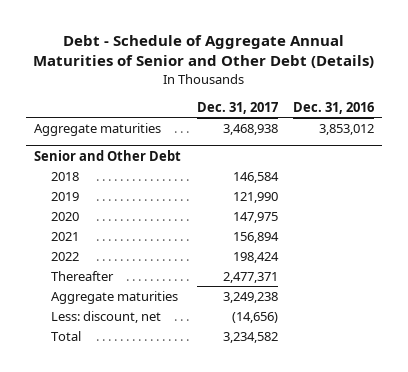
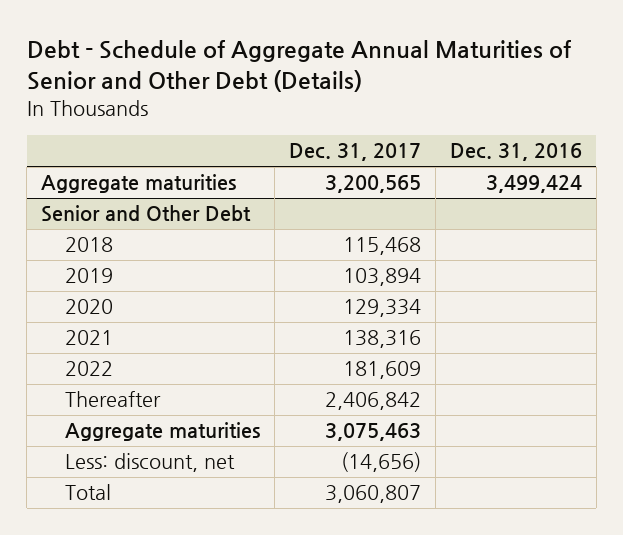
- Aggregate maturities | 3,468,938 | 3,853,012
+ Aggregate maturities | 3,200,565 | 3,499,424
@ Senior and Other Debt
- 2018 | 146,584 |
- 2019 | 121,990 |
- 2020 | 147,975 |
- 2021 | 156,894 |
- 2022 | 198,424 |
- Thereafter | 2,477,371 |
- Aggregate maturities | 3,249,238 |
+ 2018 | 115,468 |
+ 2019 | 103,894 |
+ 2020 | 129,334 |
+ 2021 | 138,316 |
+ 2022 | 181,609 |
+ Thereafter | 2,406,842 |
+ Aggregate maturities | 3,075,463 |
- Total | 3,234,582 |
+ Total | 3,060,807 |

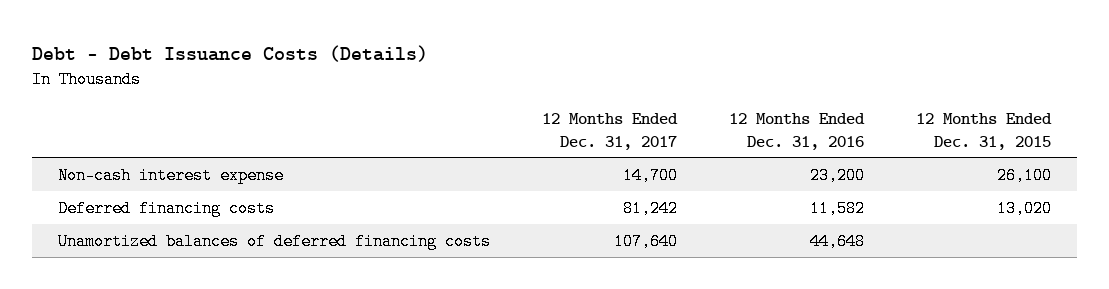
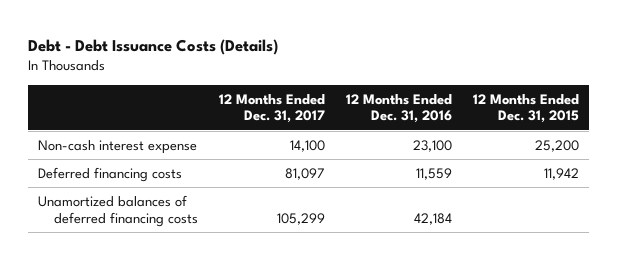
- Non-cash interest expense | 14,700 | 23,200 | 26,100
- Deferred financing costs | 81,242 | 11,582 | 13,020
- Unamortized balances of deferred financing costs | 107,640 | 44,648 |
+ Non-cash interest expense | 14,100 | 23,100 | 25,200
+ Deferred financing costs | 81,097 | 11,559 | 11,942
+ Unamortized balances of deferred financing costs | 105,299 | 42,184 |

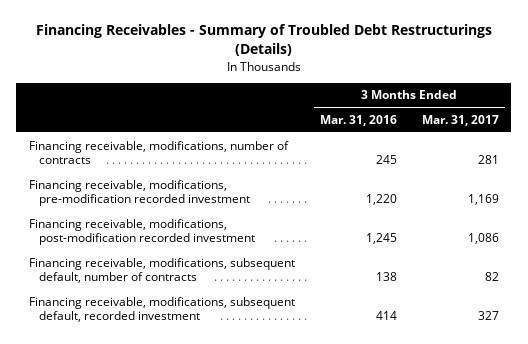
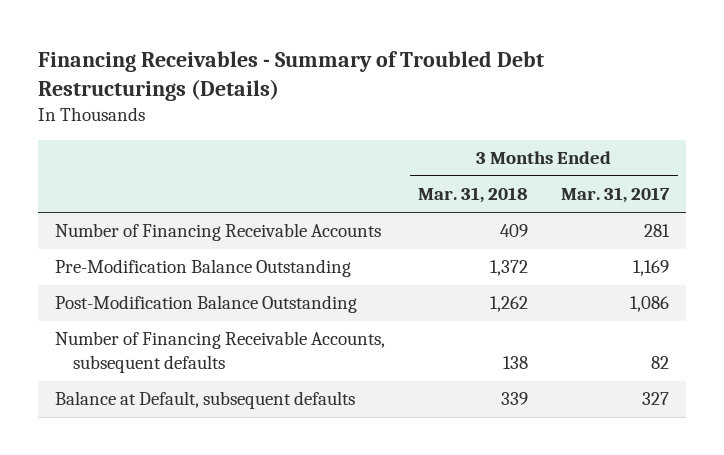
- | 3 Months Ended Mar. 31, 2016 | 3 Months Ended Mar. 31, 2017
+ | 3 Months Ended Mar. 31, 2018 | 3 Months Ended Mar. 31, 2017
- Financing receivable, modifications, number of contracts | 245 | 281
- Financing receivable, modifications, pre-modification recorded investment | 1,220 | 1,169
- Financing receivable, modifications, post-modification recorded investment | 1,245 | 1,086
- Financing receivable, modifications, subsequent default, number of contracts | 138 | 82
- Financing receivable, modifications, subsequent default, recorded investment | 414 | 327
+ Number of Financing Receivable Accounts | 409 | 281
+ Pre-Modification Balance Outstanding | 1,372 | 1,169
+ Post-Modification Balance Outstanding | 1,262 | 1,086
+ Number of Financing Receivable Accounts, subsequent defaults | 138 | 82
+ Balance at Default, subsequent defaults | 339 | 327

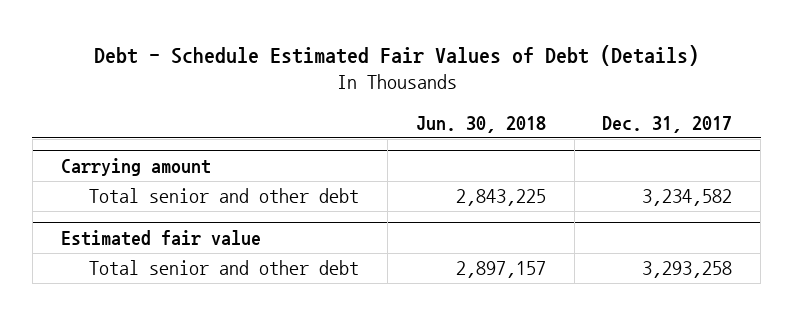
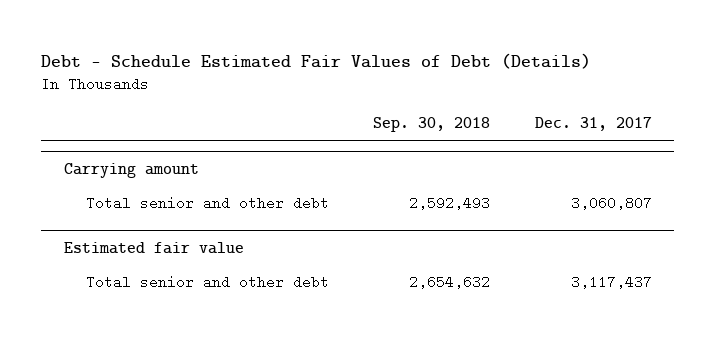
- | Jun. 30, 2018 | Dec. 31, 2017
+ | Sep. 30, 2018 | Dec. 31, 2017
@ Carrying amount
- Total senior and other debt | 2,843,225 | 3,234,582
+ Total senior and other debt | 2,592,493 | 3,060,807
@ Estimated fair value
- Total senior and other debt | 2,897,157 | 3,293,258
+ Total senior and other debt | 2,654,632 | 3,117,437

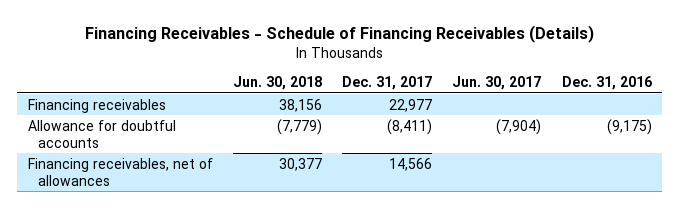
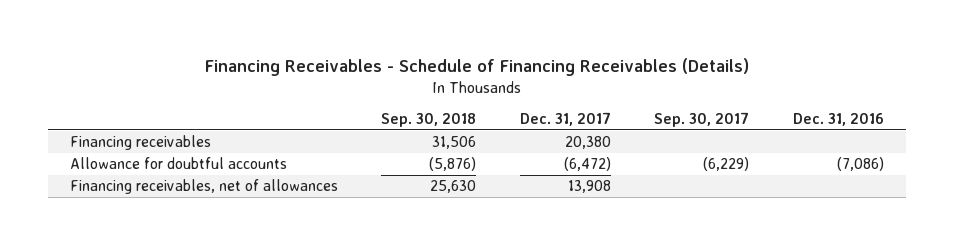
- | Jun. 30, 2018 | Dec. 31, 2017 | Jun. 30, 2017 | Dec. 31, 2016
+ | Sep. 30, 2018 | Dec. 31, 2017 | Sep. 30, 2017 | Dec. 31, 2016
- Financing receivables | 38,156 | 22,977 | |
- Allowance for doubtful accounts | (7,779) | (8,411) | (7,904) | (9,175)
- Financing receivables, net of allowances | 30,377 | 14,566 | |
+ Financing receivables | 31,506 | 20,380 | |
+ Allowance for doubtful accounts | (5,876) | (6,472) | (6,229) | (7,086)
+ Financing receivables, net of allowances | 25,630 | 13,908 | |

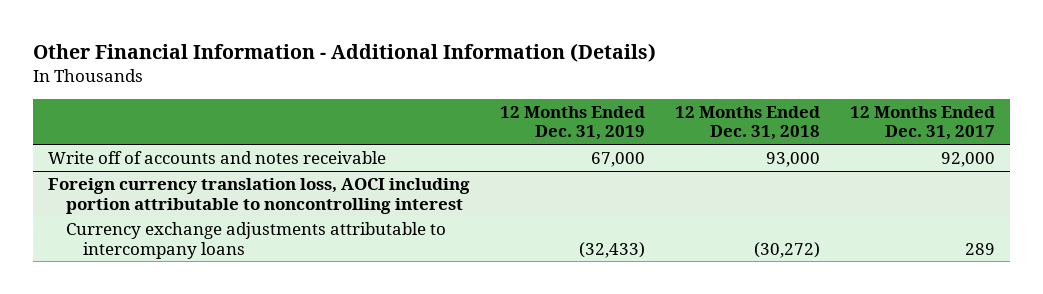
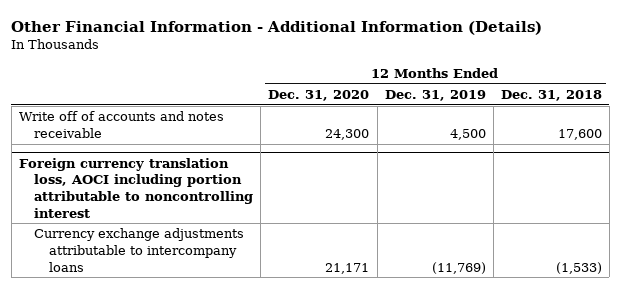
- | 12 Months Ended Dec. 31, 2019 | 12 Months Ended Dec. 31, 2018 | 12 Months Ended Dec. 31, 2017
+ | 12 Months Ended Dec. 31, 2020 | 12 Months Ended Dec. 31, 2019 | 12 Months Ended Dec. 31, 2018
- Write off of accounts and notes receivable | 67,000 | 93,000 | 92,000
+ Write off of accounts and notes receivable | 24,300 | 4,500 | 17,600
@ Foreign currency translation loss, AOCI including portion attributable to noncontrolling interest
- Currency exchange adjustments attributable to intercompany loans | (32,433) | (30,272) | 289
+ Currency exchange adjustments attributable to intercompany loans | 21,171 | (11,769) | (1,533)

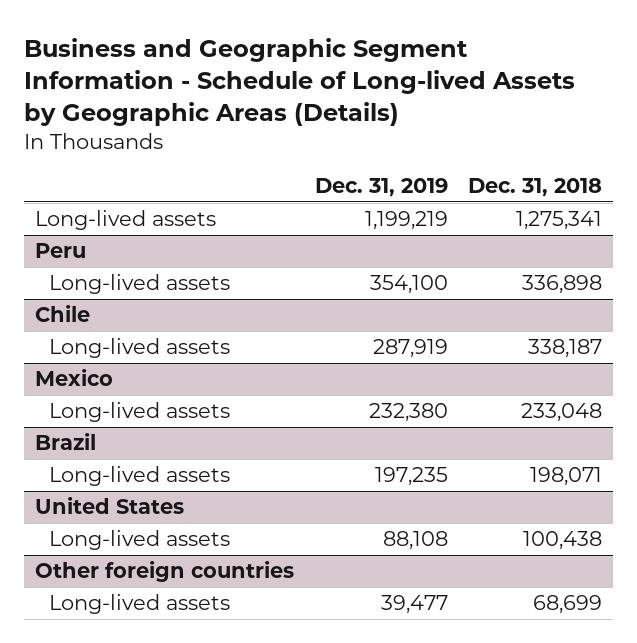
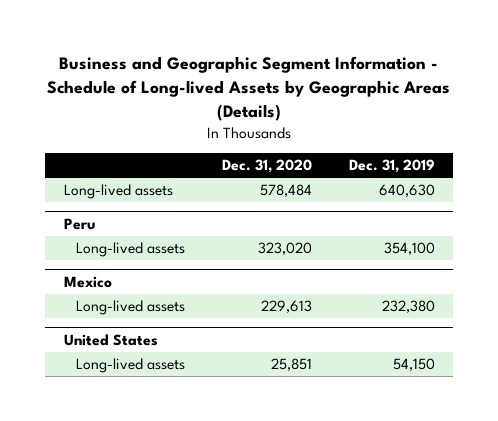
- | Dec. 31, 2019 | Dec. 31, 2018
+ | Dec. 31, 2020 | Dec. 31, 2019
- Long-lived assets | 1,199,219 | 1,275,341
+ Long-lived assets | 578,484 | 640,630
- Chile
- Long-lived assets | 287,919 | 338,187
- Brazil
- Long-lived assets | 197,235 | 198,071
@ United States
- Long-lived assets | 88,108 | 100,438
- Other foreign countries
- Long-lived assets | 39,477 | 68,699
@ United States
+ Long-lived assets | 25,851 | 54,150

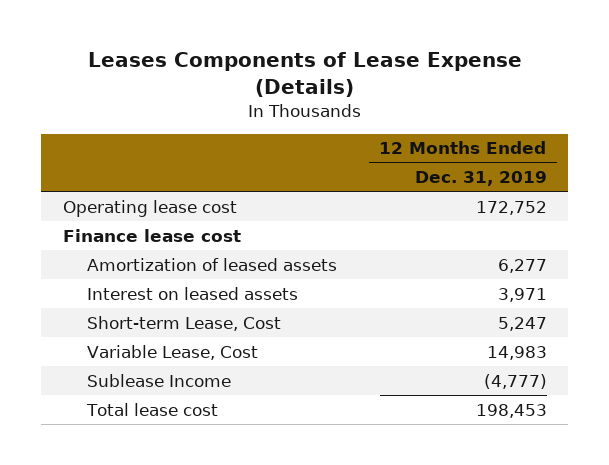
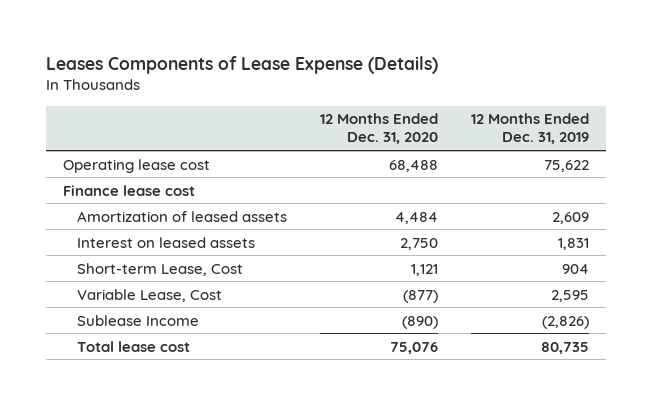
- | 12 Months Ended Dec. 31, 2019
+ | 12 Months Ended Dec. 31, 2020 | 12 Months Ended Dec. 31, 2019
- Operating lease cost | 172,752
+ Operating lease cost | 68,488 | 75,622
- Amortization of leased assets | 6,277
- Interest on leased assets | 3,971
- Short-term Lease, Cost | 5,247
- Variable Lease, Cost | 14,983
- Sublease Income | (4,777)
- Total lease cost | 198,453
+ Amortization of leased assets | 4,484 | 2,609
+ Interest on leased assets | 2,750 | 1,831
+ Short-term Lease, Cost | 1,121 | 904
+ Variable Lease, Cost | (877) | 2,595
+ Sublease Income | (890) | (2,826)
+ Total lease cost | 75,076 | 80,735

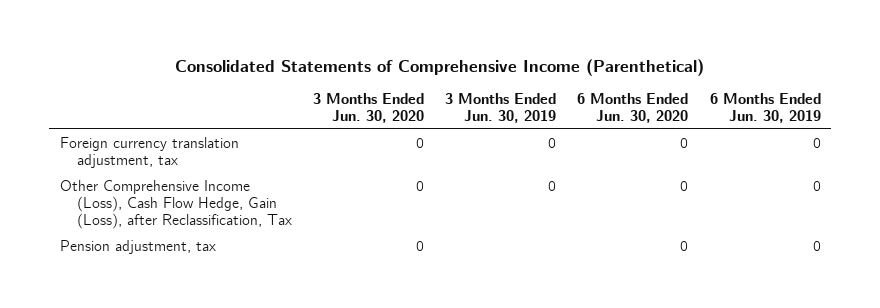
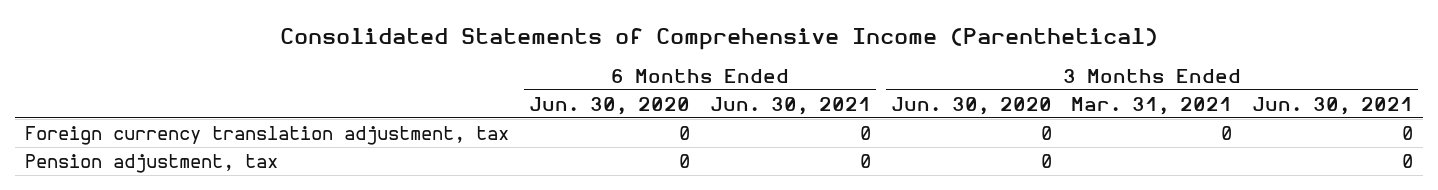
- | 3 Months Ended Jun. 30, 2020 | 3 Months Ended Jun. 30, 2019 | 6 Months Ended Jun. 30, 2020 | 6 Months Ended Jun. 30, 2019
+ | 6 Months Ended Jun. 30, 2020 | 6 Months Ended Jun. 30, 2021 | 3 Months Ended Jun. 30, 2020 | 3 Months Ended Mar. 31, 2021 | 3 Months Ended Jun. 30, 2021
- Other Comprehensive Income (Loss), Cash Flow Hedge, Gain (Loss), after Reclassification, Tax | 0 | 0 | 0 | 0

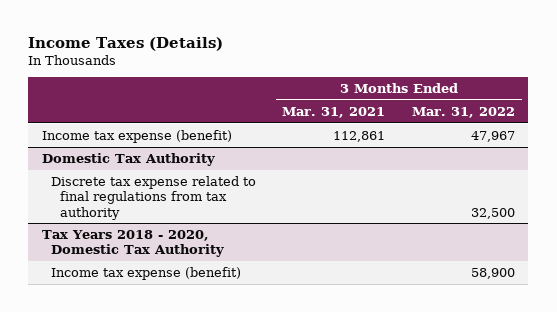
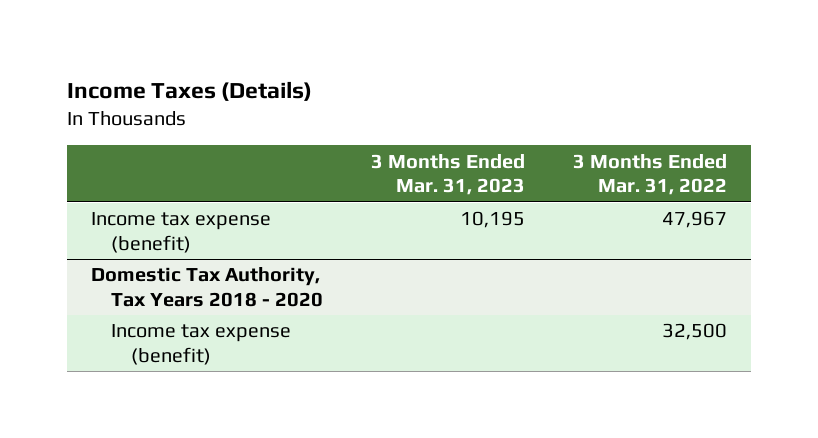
- | 3 Months Ended Mar. 31, 2021 | 3 Months Ended Mar. 31, 2022
+ | 3 Months Ended Mar. 31, 2023 | 3 Months Ended Mar. 31, 2022
- Domestic Tax Authority
- Discrete tax expense related to final regulations from tax authority | | 32,500
- Tax Years 2018 - 2020, Domestic Tax Authority
- Income tax expense (benefit) | | 58,900
+ Domestic Tax Authority, Tax Years 2018 - 2020
+ Income tax expense (benefit) | | 32,500

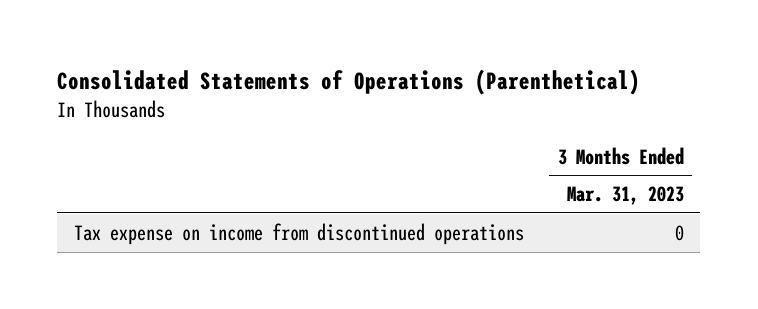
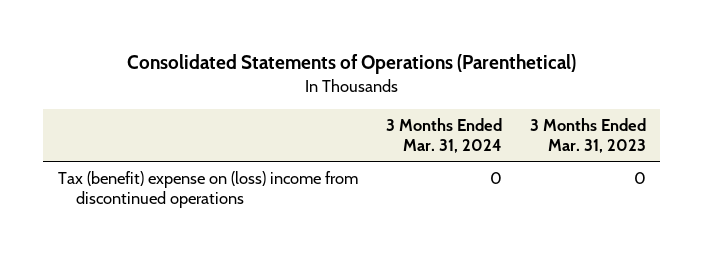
- | 3 Months Ended Mar. 31, 2023
+ | 3 Months Ended Mar. 31, 2024 | 3 Months Ended Mar. 31, 2023
- Tax expense on income from discontinued operations | 0
+ Tax (benefit) expense on (loss) income from discontinued operations | 0 | 0

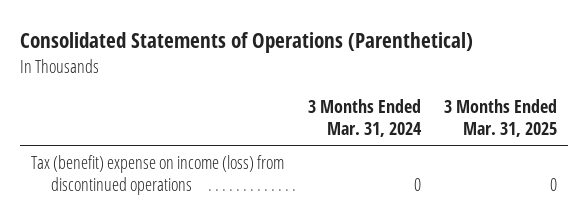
- | 3 Months Ended Mar. 31, 2024 | 3 Months Ended Mar. 31, 2023
+ | 3 Months Ended Mar. 31, 2024 | 3 Months Ended Mar. 31, 2025
- Tax (benefit) expense on (loss) income from discontinued operations | 0 | 0
+ Tax (benefit) expense on income (loss) from discontinued operations | 0 | 0

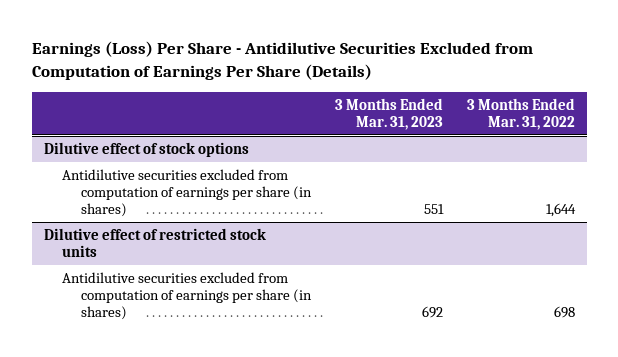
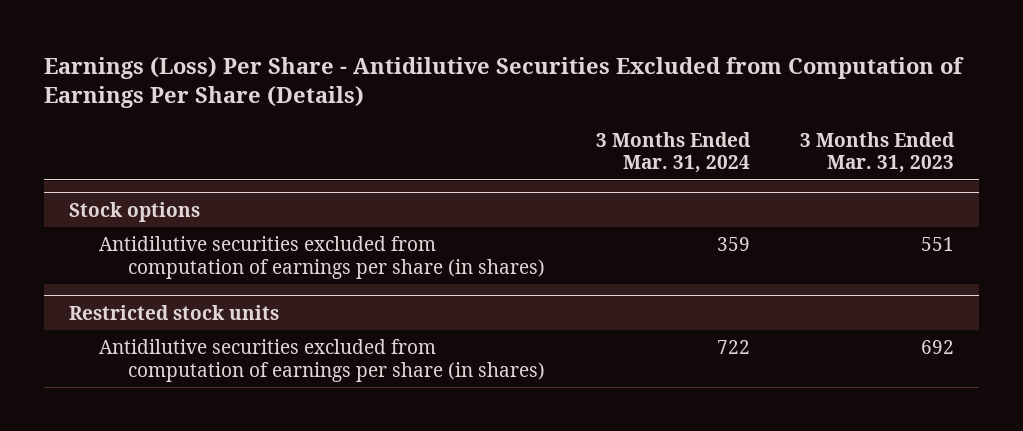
- | 3 Months Ended Mar. 31, 2023 | 3 Months Ended Mar. 31, 2022
+ | 3 Months Ended Mar. 31, 2024 | 3 Months Ended Mar. 31, 2023
- Dilutive effect of stock options
+ Stock options
- Dilutive effect of restricted stock units
+ Restricted stock units

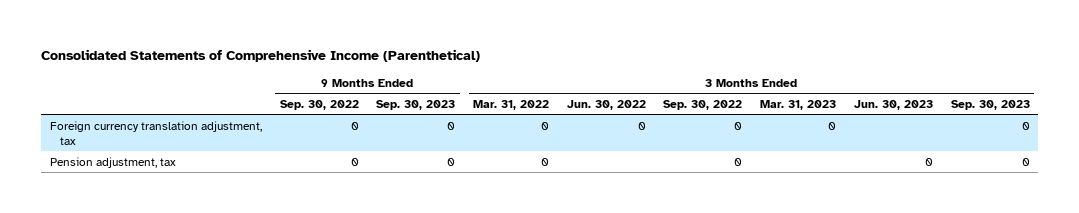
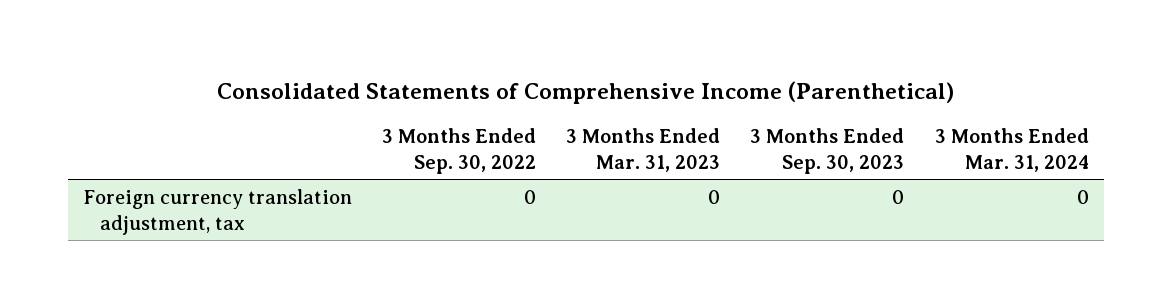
- | 9 Months Ended Sep. 30, 2022 | 9 Months Ended Sep. 30, 2023 | 3 Months Ended Mar. 31, 2022 | 3 Months Ended Jun. 30, 2022 | 3 Months Ended Sep. 30, 2022 | 3 Months Ended Mar. 31, 2023 | 3 Months Ended Jun. 30, 2023 | 3 Months Ended Sep. 30, 2023
+ | 3 Months Ended Sep. 30, 2022 | 3 Months Ended Mar. 31, 2023 | 3 Months Ended Sep. 30, 2023 | 3 Months Ended Mar. 31, 2024
- Pension adjustment, tax | 0 | 0 | 0 | | 0 | | 0 | 0

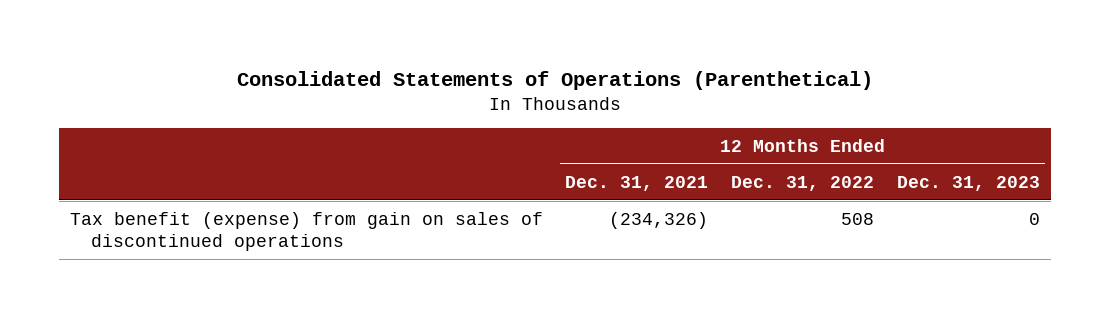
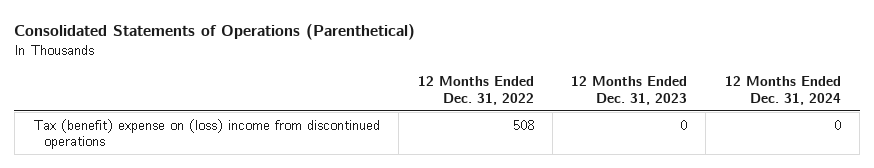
- | 12 Months Ended Dec. 31, 2021 | 12 Months Ended Dec. 31, 2022 | 12 Months Ended Dec. 31, 2023
+ | 12 Months Ended Dec. 31, 2022 | 12 Months Ended Dec. 31, 2023 | 12 Months Ended Dec. 31, 2024
- Tax benefit (expense) from gain on sales of discontinued operations | (234,326) | 508 | 0
+ Tax (benefit) expense on (loss) income from discontinued operations | 508 | 0 | 0

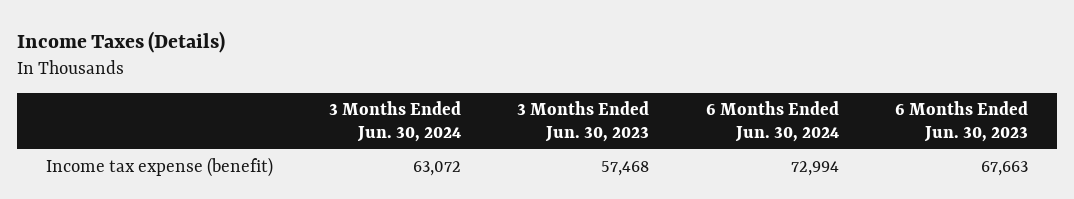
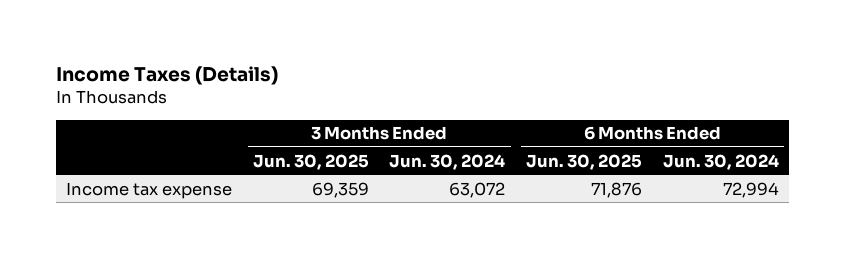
- | 3 Months Ended Jun. 30, 2024 | 3 Months Ended Jun. 30, 2023 | 6 Months Ended Jun. 30, 2024 | 6 Months Ended Jun. 30, 2023
+ | 3 Months Ended Jun. 30, 2025 | 3 Months Ended Jun. 30, 2024 | 6 Months Ended Jun. 30, 2025 | 6 Months Ended Jun. 30, 2024
- Income tax expense (benefit) | 63,072 | 57,468 | 72,994 | 67,663
+ Income tax expense | 69,359 | 63,072 | 71,876 | 72,994

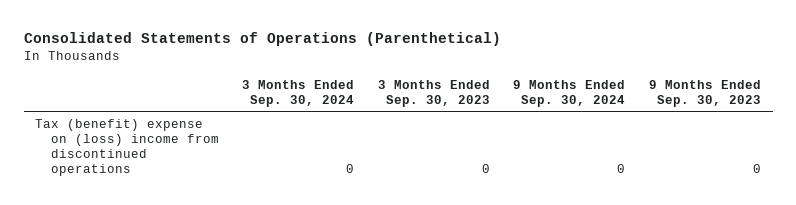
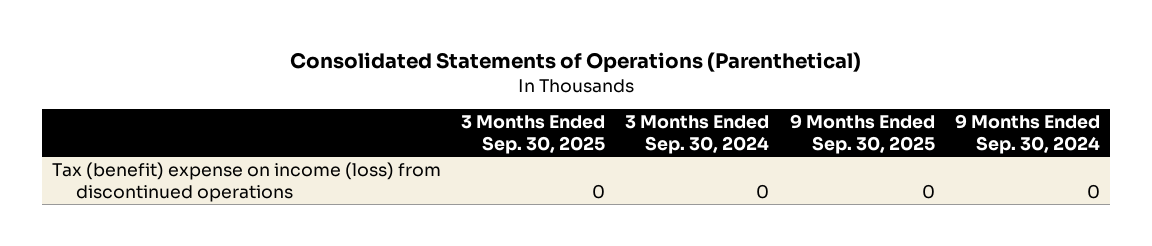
- | 3 Months Ended Sep. 30, 2024 | 3 Months Ended Sep. 30, 2023 | 9 Months Ended Sep. 30, 2024 | 9 Months Ended Sep. 30, 2023
+ | 3 Months Ended Sep. 30, 2025 | 3 Months Ended Sep. 30, 2024 | 9 Months Ended Sep. 30, 2025 | 9 Months Ended Sep. 30, 2024
- Tax (benefit) expense on (loss) income from discontinued operations | 0 | 0 | 0 | 0
+ Tax (benefit) expense on income (loss) from discontinued operations | 0 | 0 | 0 | 0

